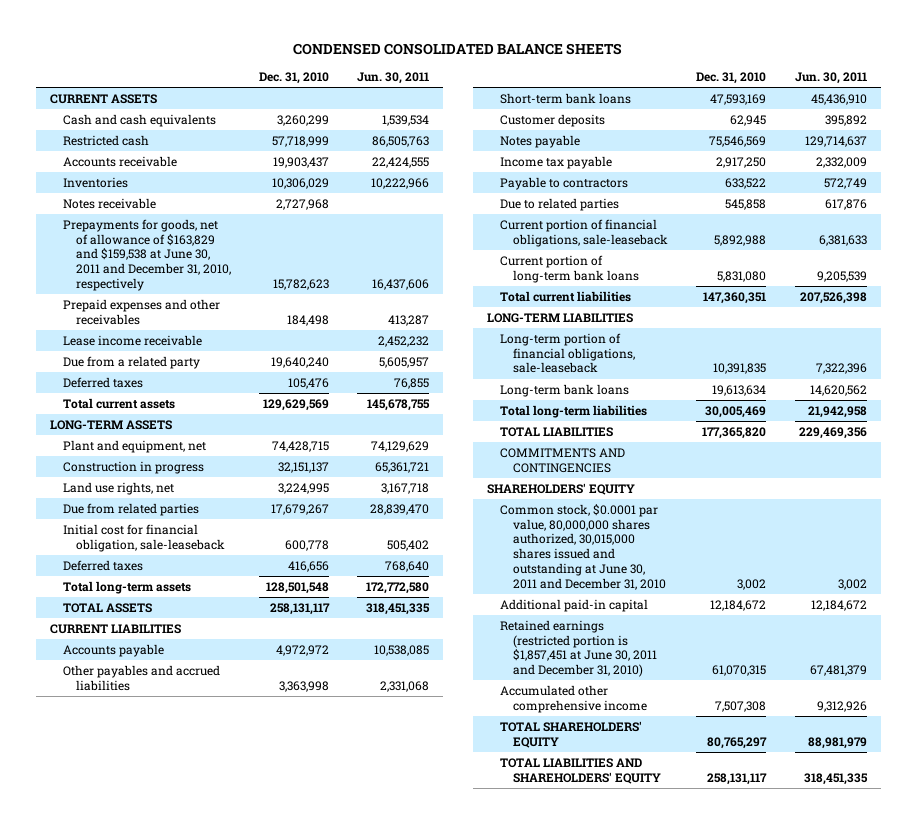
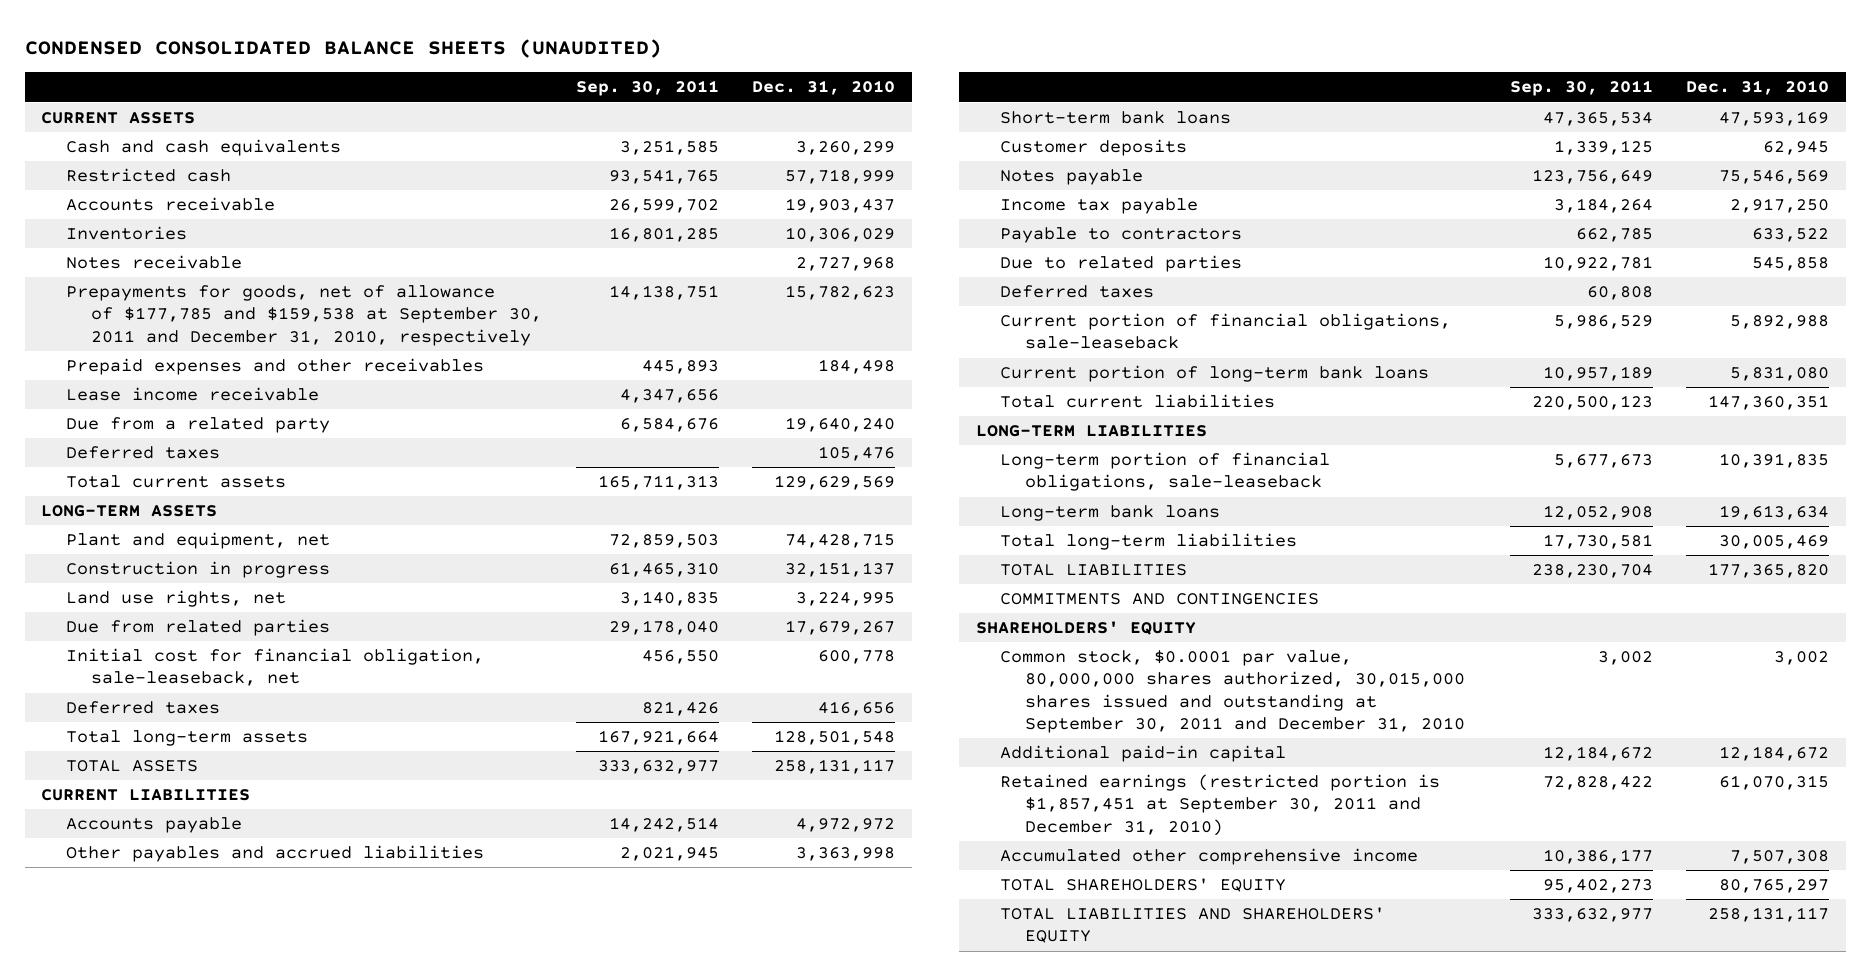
- CONDENSED CONSOLIDATED BALANCE SHEETS
+ CONDENSED CONSOLIDATED BALANCE SHEETS (UNAUDITED)
- | Dec. 31, 2010 | Jun. 30, 2011
+ | Sep. 30, 2011 | Dec. 31, 2010
- Prepayments for goods, net of allowance of $163,829 and $159,538 at June 30, 2011 and December 31, 2010, respectively | 15,782,623 | 16,437,606
+ Prepayments for goods, net of allowance of $177,785 and $159,538 at September 30, 2011 and December 31, 2010, respectively | 14,138,751 | 15,782,623
- Initial cost for financial obligation, sale-leaseback | 600,778 | 505,402
+ Initial cost for financial obligation, sale-leaseback, net | 456,550 | 600,778
+ Deferred taxes | 60,808 |
- Common stock, $0.0001 par value, 80,000,000 shares authorized, 30,015,000 shares issued and outstanding at June 30, 2011 and December 31, 2010 | 3,002 | 3,002
+ Common stock, $0.0001 par value, 80,000,000 shares authorized, 30,015,000 shares issued and outstanding at September 30, 2011 and December 31, 2010 | 3,002 | 3,002
- Retained earnings (restricted portion is $1,857,451 at June 30, 2011 and December 31, 2010) | 61,070,315 | 67,481,379
+ Retained earnings (restricted portion is $1,857,451 at September 30, 2011 and December 31, 2010) | 72,828,422 | 61,070,315

